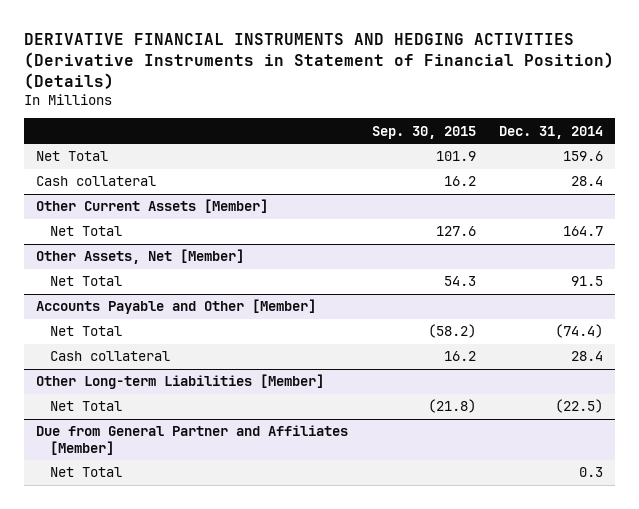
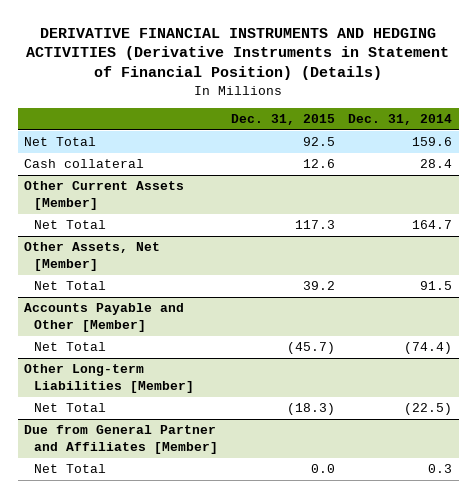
- | Sep. 30, 2015 | Dec. 31, 2014
+ | Dec. 31, 2015 | Dec. 31, 2014
@ Accounts Payable and Other [Member]
- Cash collateral | 16.2 | 28.4

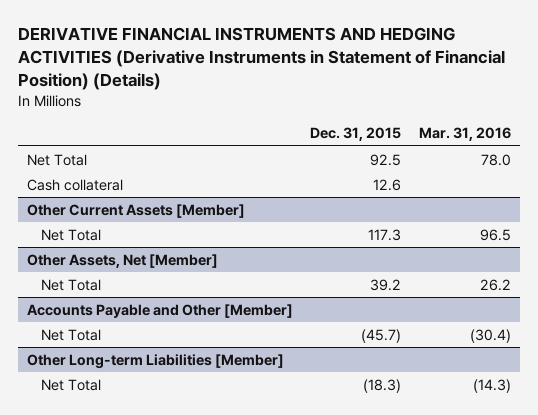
- | Dec. 31, 2015 | Dec. 31, 2014
+ | Dec. 31, 2015 | Mar. 31, 2016
- Due from General Partner and Affiliates [Member]
- Net Total | 0.0 | 0.3

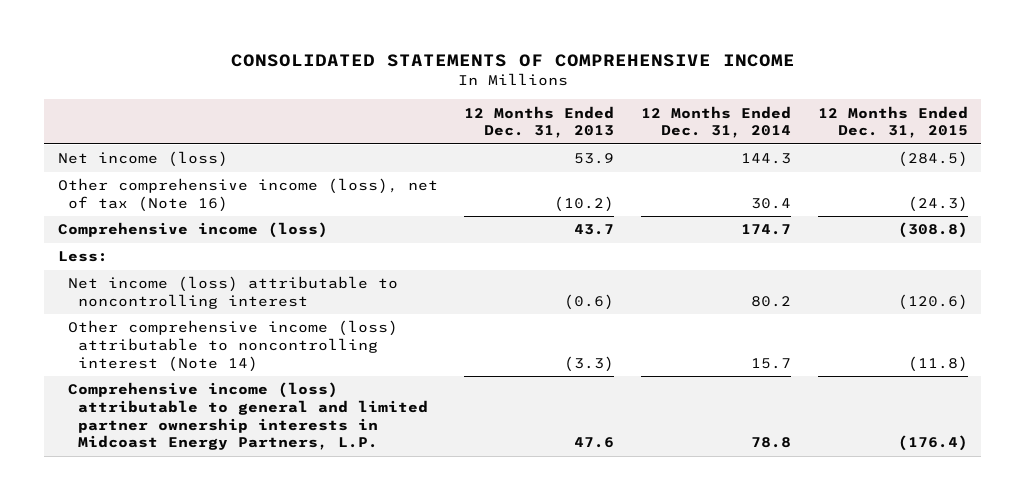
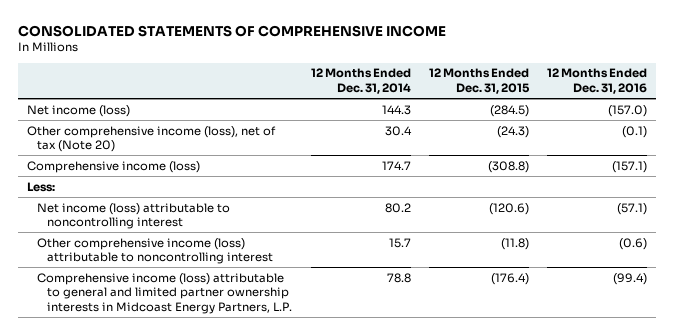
- | 12 Months Ended Dec. 31, 2013 | 12 Months Ended Dec. 31, 2014 | 12 Months Ended Dec. 31, 2015
+ | 12 Months Ended Dec. 31, 2014 | 12 Months Ended Dec. 31, 2015 | 12 Months Ended Dec. 31, 2016
- Other comprehensive income (loss), net of tax (Note 16) | (10.2) | 30.4 | (24.3)
+ Other comprehensive income (loss), net of tax (Note 20) | 30.4 | (24.3) | (0.1)
- Other comprehensive income (loss) attributable to noncontrolling interest (Note 14) | (3.3) | 15.7 | (11.8)
+ Other comprehensive income (loss) attributable to noncontrolling interest | 15.7 | (11.8) | (0.6)

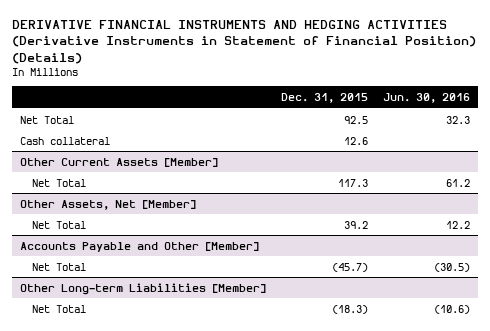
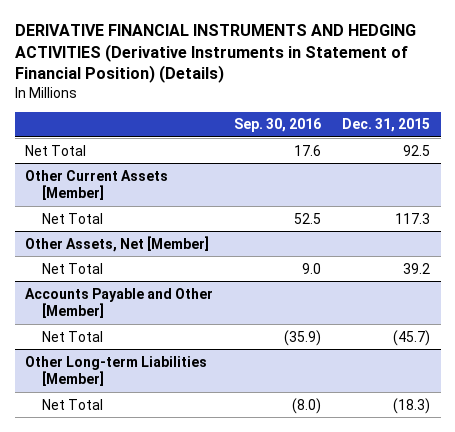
- | Dec. 31, 2015 | Jun. 30, 2016
+ | Sep. 30, 2016 | Dec. 31, 2015
- Cash collateral | 12.6 |

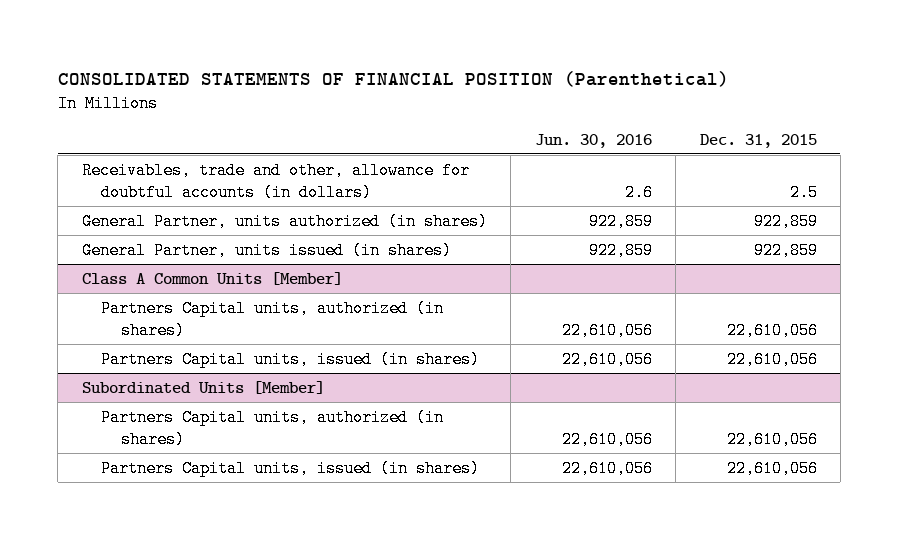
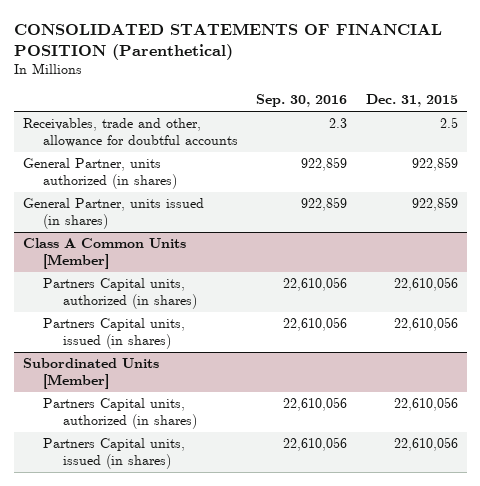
- | Jun. 30, 2016 | Dec. 31, 2015
+ | Sep. 30, 2016 | Dec. 31, 2015
- Receivables, trade and other, allowance for doubtful accounts (in dollars) | 2.6 | 2.5
+ Receivables, trade and other, allowance for doubtful accounts | 2.3 | 2.5

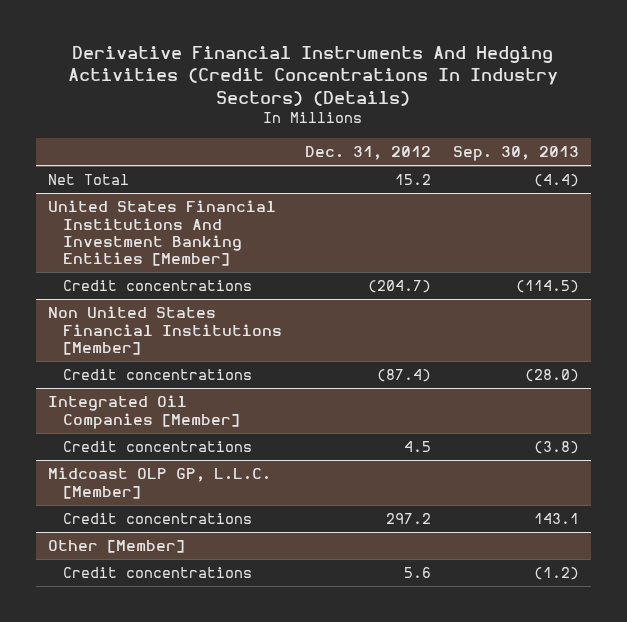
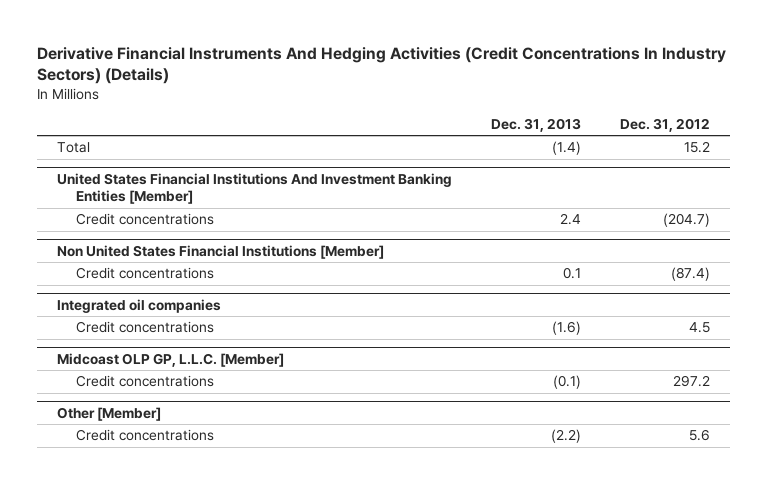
- | Dec. 31, 2012 | Sep. 30, 2013
+ | Dec. 31, 2013 | Dec. 31, 2012
- Net Total | 15.2 | (4.4)
+ Total | (1.4) | 15.2
- Integrated Oil Companies [Member]
+ Integrated oil companies

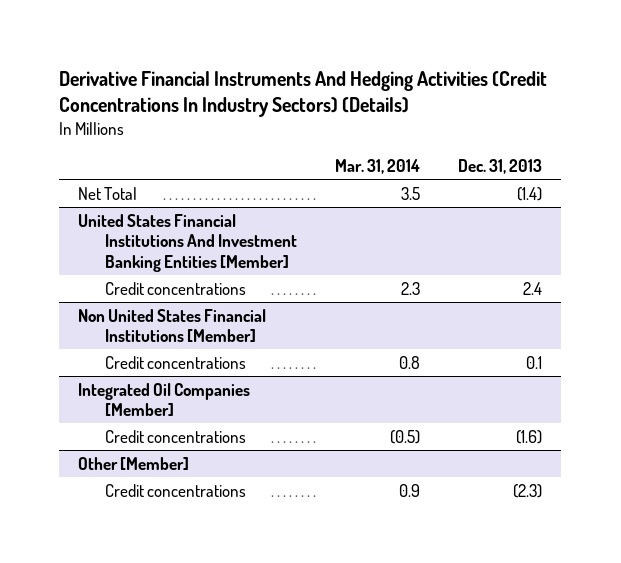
- | Dec. 31, 2013 | Dec. 31, 2012
+ | Mar. 31, 2014 | Dec. 31, 2013
- Total | (1.4) | 15.2
+ Net Total | 3.5 | (1.4)
- Integrated oil companies
+ Integrated Oil Companies [Member]
- Midcoast OLP GP, L.L.C. [Member]
- Credit concentrations | (0.1) | 297.2
@ Other [Member]
- Credit concentrations | (2.2) | 5.6
+ Credit concentrations | 0.9 | (2.3)

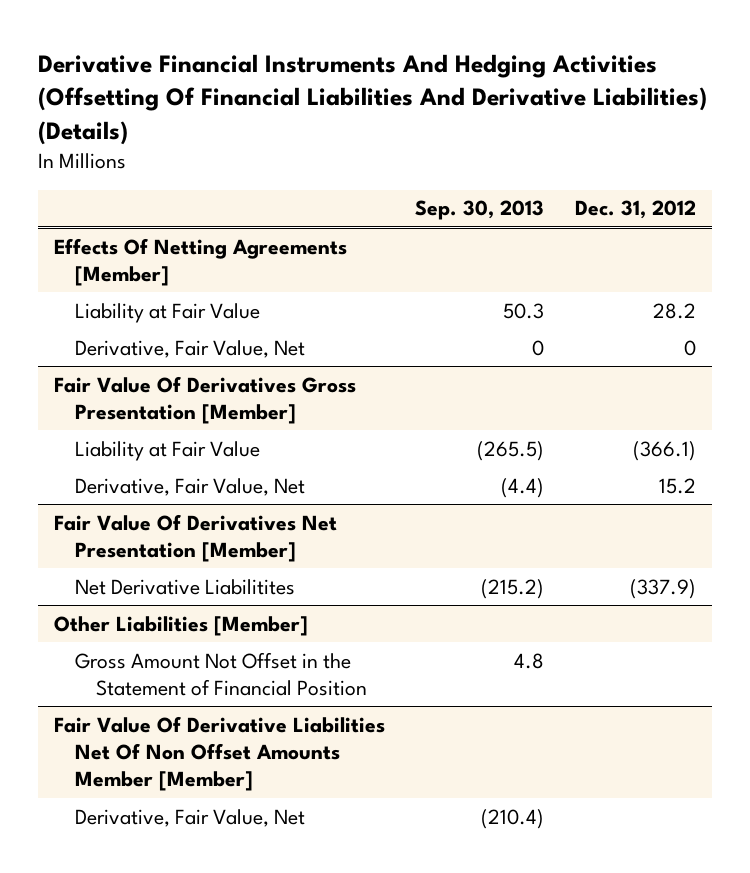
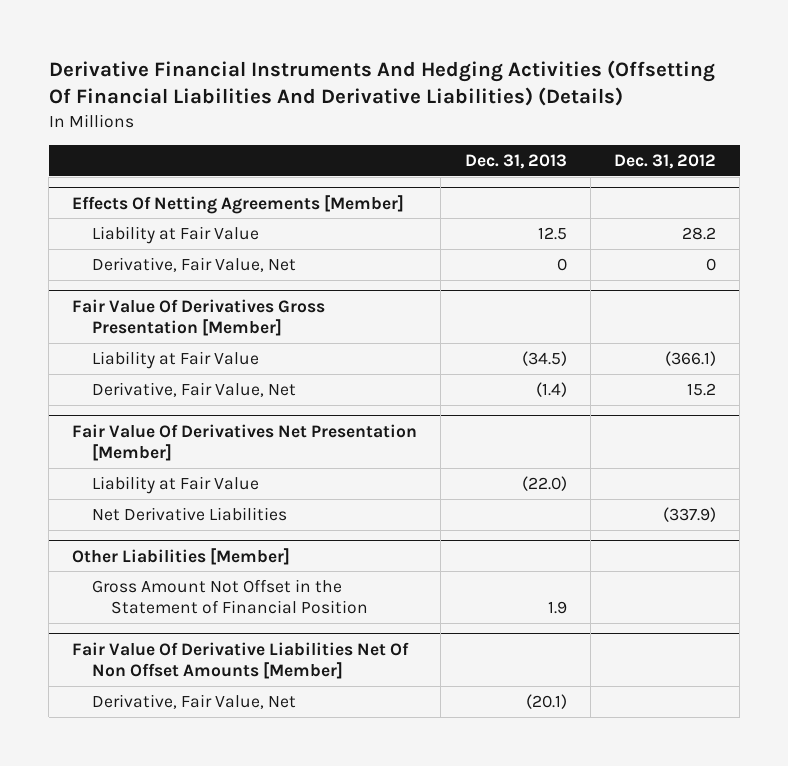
- | Sep. 30, 2013 | Dec. 31, 2012
+ | Dec. 31, 2013 | Dec. 31, 2012
@ Fair Value Of Derivatives Net Presentation [Member]
- Net Derivative Liabilitites | (215.2) | (337.9)
+ Liability at Fair Value | (22.0) |
+ Net Derivative Liabilities | | (337.9)
- Fair Value Of Derivative Liabilities Net Of Non Offset Amounts Member [Member]
+ Fair Value Of Derivative Liabilities Net Of Non Offset Amounts [Member]

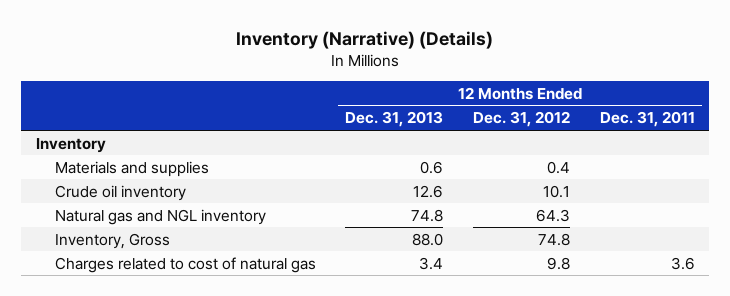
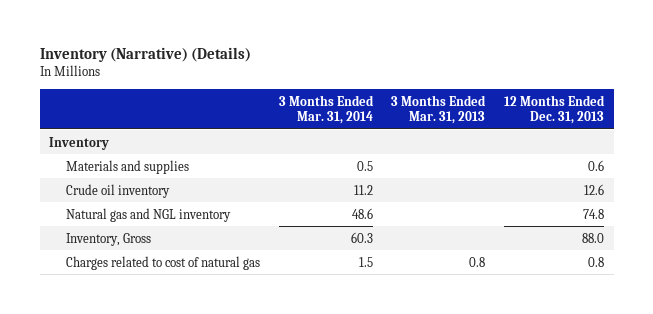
- | 12 Months Ended Dec. 31, 2013 | 12 Months Ended Dec. 31, 2012 | 12 Months Ended Dec. 31, 2011
+ | 3 Months Ended Mar. 31, 2014 | 3 Months Ended Mar. 31, 2013 | 12 Months Ended Dec. 31, 2013
- Charges related to cost of natural gas | 3.4 | 9.8 | 3.6
+ Charges related to cost of natural gas | 1.5 | 0.8 | 0.8

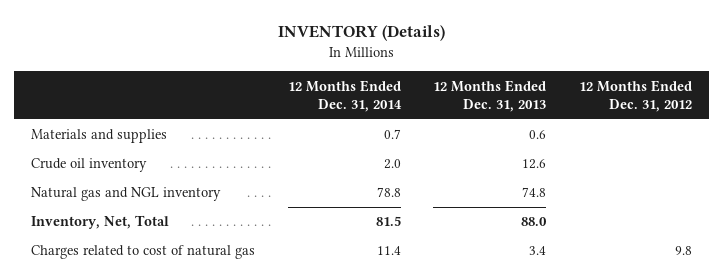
- Inventory (Narrative) (Details)
+ INVENTORY (Details)
- | 3 Months Ended Mar. 31, 2014 | 3 Months Ended Mar. 31, 2013 | 12 Months Ended Dec. 31, 2013
+ | 12 Months Ended Dec. 31, 2014 | 12 Months Ended Dec. 31, 2013 | 12 Months Ended Dec. 31, 2012
- Inventory
- Inventory, Gross | 60.3 | | 88.0
- Charges related to cost of natural gas | 1.5 | 0.8 | 0.8
+ Inventory, Net, Total | 81.5 | 88.0 |
+ Charges related to cost of natural gas | 11.4 | 3.4 | 9.8

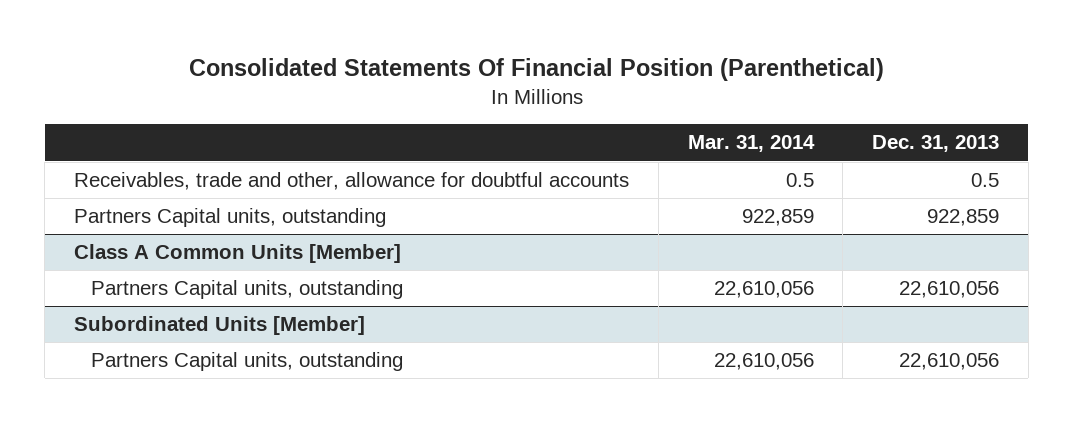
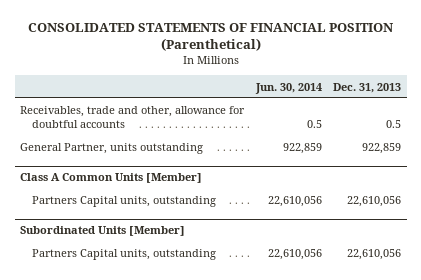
- Consolidated Statements Of Financial Position (Parenthetical)
+ CONSOLIDATED STATEMENTS OF FINANCIAL POSITION (Parenthetical)
- | Mar. 31, 2014 | Dec. 31, 2013
+ | Jun. 30, 2014 | Dec. 31, 2013
- Partners Capital units, outstanding | 922,859 | 922,859
+ General Partner, units outstanding | 922,859 | 922,859

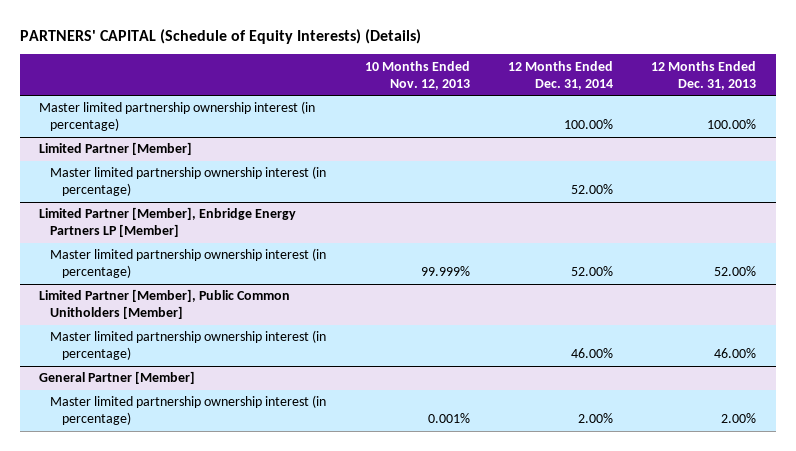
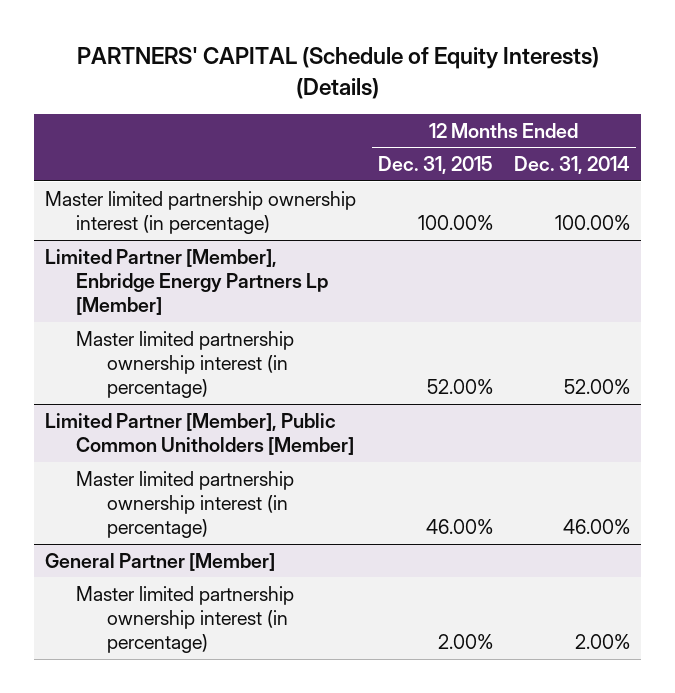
- | 10 Months Ended Nov. 12, 2013 | 12 Months Ended Dec. 31, 2014 | 12 Months Ended Dec. 31, 2013
+ | 12 Months Ended Dec. 31, 2015 | 12 Months Ended Dec. 31, 2014
- Limited Partner [Member]
- Master limited partnership ownership interest (in percentage) | | 52.00% |
- Limited Partner [Member], Enbridge Energy Partners LP [Member]
+ Limited Partner [Member], Enbridge Energy Partners Lp [Member]

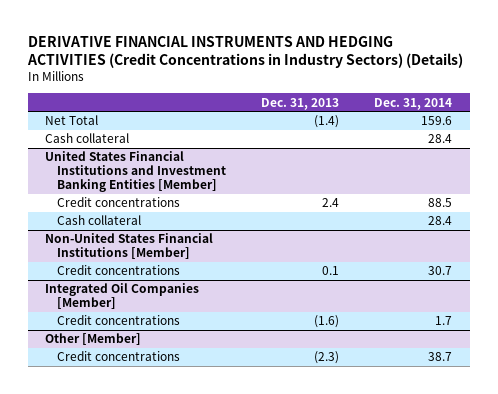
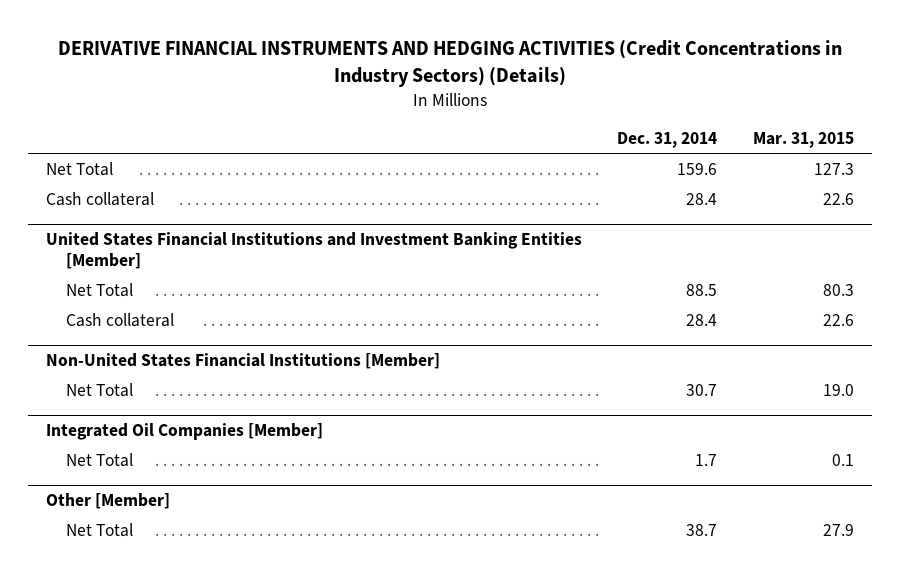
- | Dec. 31, 2013 | Dec. 31, 2014
+ | Dec. 31, 2014 | Mar. 31, 2015
@ United States Financial Institutions and Investment Banking Entities [Member]
- Credit concentrations | 2.4 | 88.5
+ Net Total | 88.5 | 80.3
@ Non-United States Financial Institutions [Member]
- Credit concentrations | 0.1 | 30.7
+ Net Total | 30.7 | 19.0
@ Integrated Oil Companies [Member]
- Credit concentrations | (1.6) | 1.7
+ Net Total | 1.7 | 0.1
@ Other [Member]
- Credit concentrations | (2.3) | 38.7
+ Net Total | 38.7 | 27.9

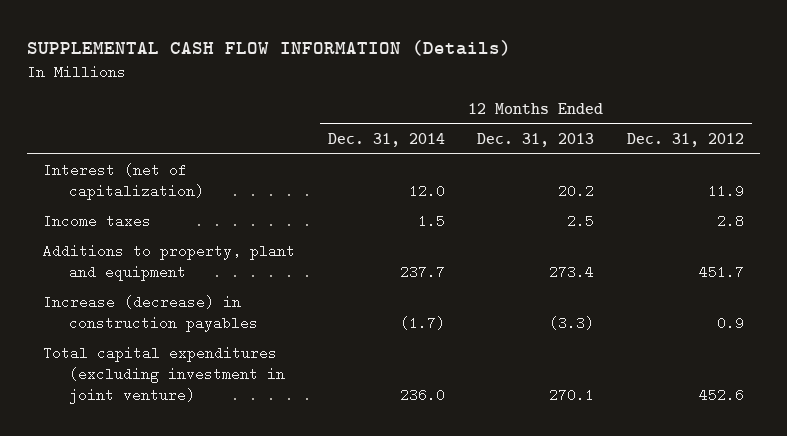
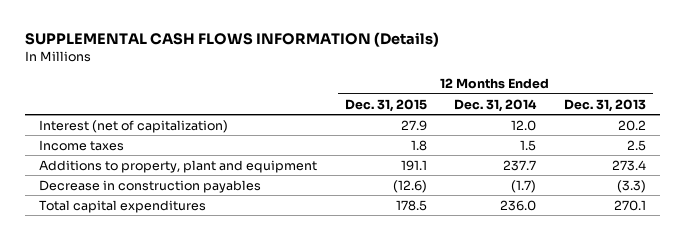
- SUPPLEMENTAL CASH FLOW INFORMATION (Details)
+ SUPPLEMENTAL CASH FLOWS INFORMATION (Details)
- | 12 Months Ended Dec. 31, 2014 | 12 Months Ended Dec. 31, 2013 | 12 Months Ended Dec. 31, 2012
+ | 12 Months Ended Dec. 31, 2015 | 12 Months Ended Dec. 31, 2014 | 12 Months Ended Dec. 31, 2013
- Increase (decrease) in construction payables | (1.7) | (3.3) | 0.9
- Total capital expenditures (excluding investment in joint venture) | 236.0 | 270.1 | 452.6
+ Decrease in construction payables | (12.6) | (1.7) | (3.3)
+ Total capital expenditures | 178.5 | 236.0 | 270.1

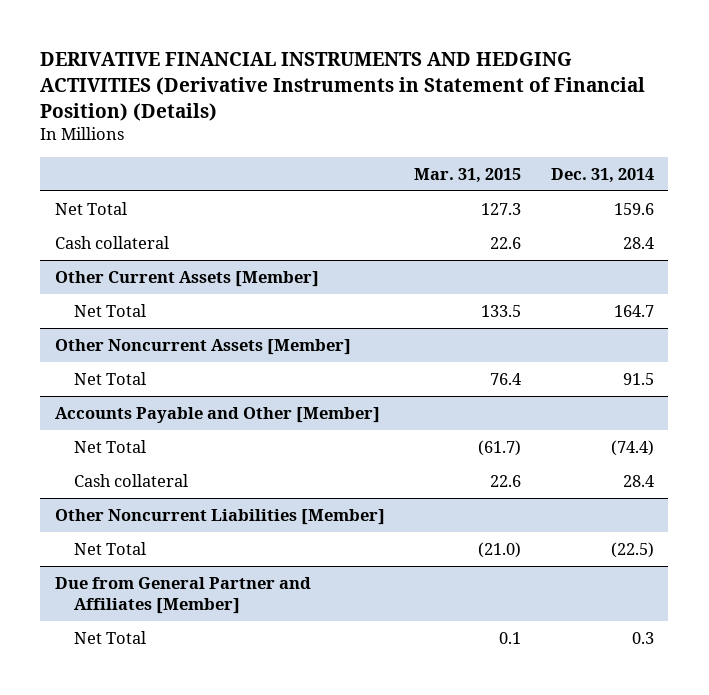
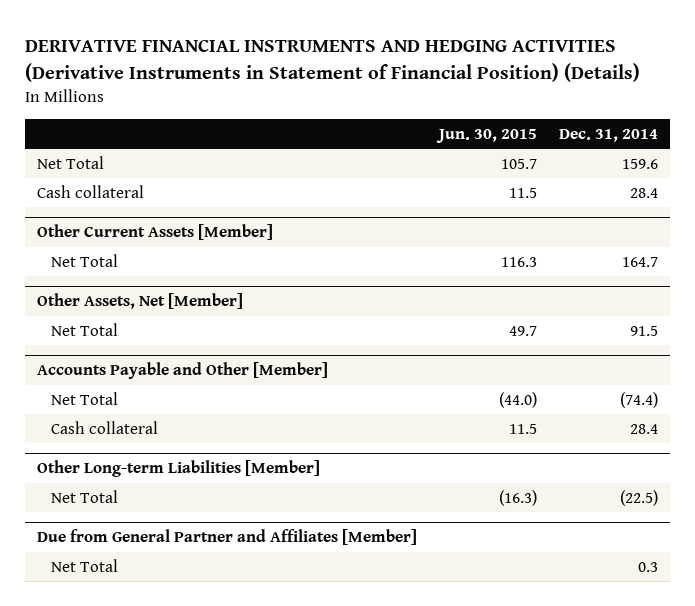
- | Mar. 31, 2015 | Dec. 31, 2014
+ | Jun. 30, 2015 | Dec. 31, 2014
- Other Noncurrent Assets [Member]
+ Other Assets, Net [Member]
- Other Noncurrent Liabilities [Member]
+ Other Long-term Liabilities [Member]

